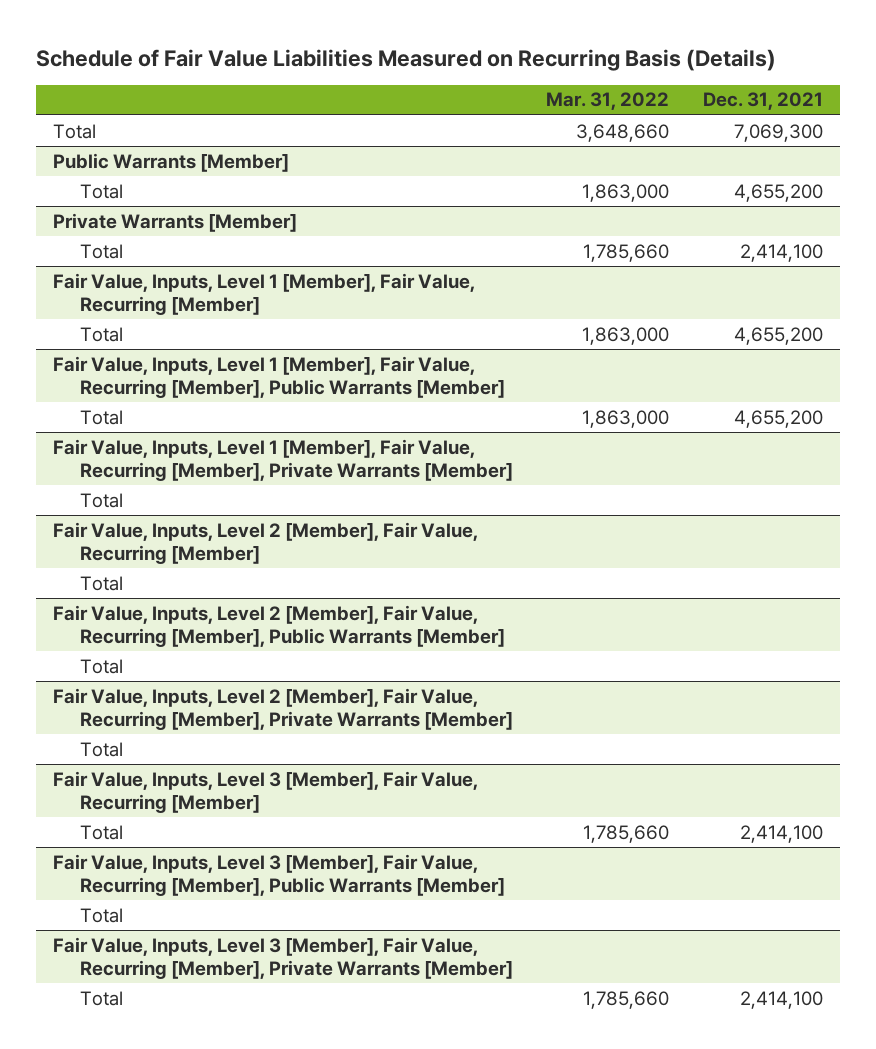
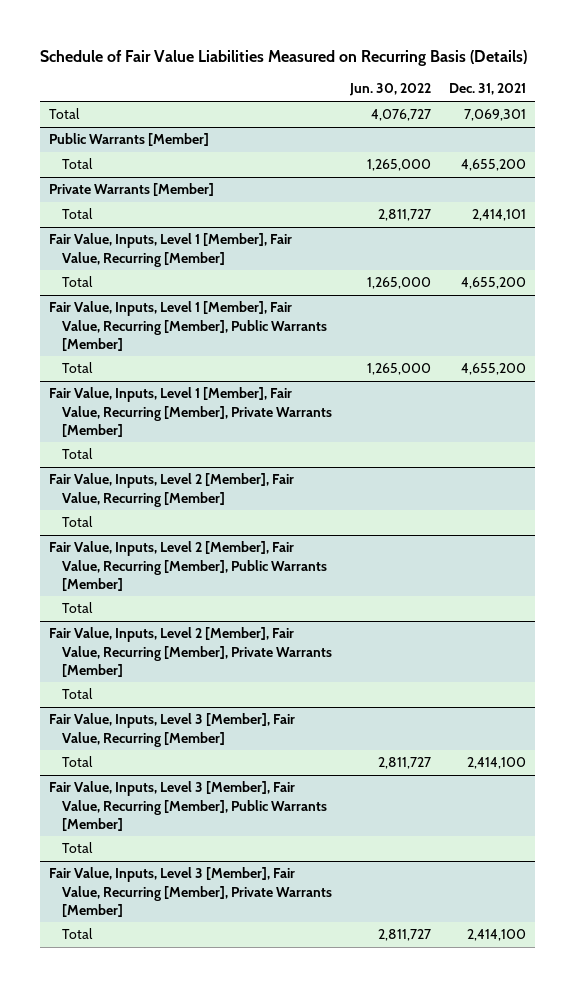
- | Mar. 31, 2022 | Dec. 31, 2021
+ | Jun. 30, 2022 | Dec. 31, 2021
- Total | 3,648,660 | 7,069,300
+ Total | 4,076,727 | 7,069,301
@ Private Warrants [Member]
- Total | 1,785,660 | 2,414,100
+ Total | 2,811,727 | 2,414,101

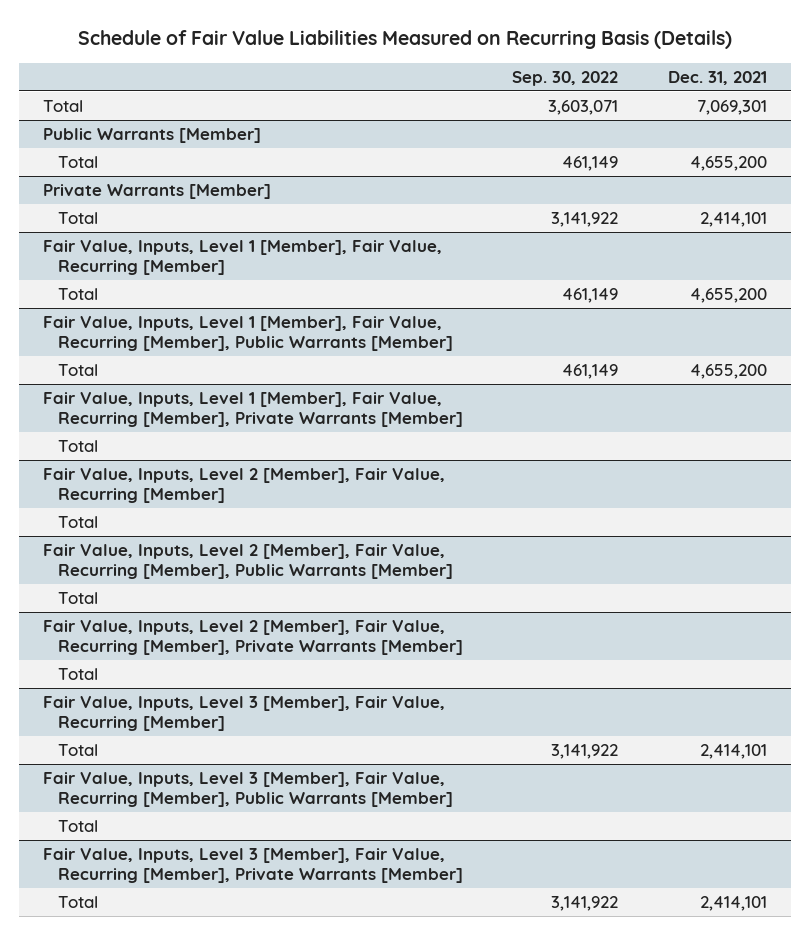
- | Jun. 30, 2022 | Dec. 31, 2021
+ | Sep. 30, 2022 | Dec. 31, 2021
@ Fair Value, Inputs, Level 3 [Member], Fair Value, Recurring [Member]
- Total | 2,811,727 | 2,414,100
+ Total | 3,141,922 | 2,414,101
@ Fair Value, Inputs, Level 3 [Member], Fair Value, Recurring [Member], Private Warrants [Member]
- Total | 2,811,727 | 2,414,100
+ Total | 3,141,922 | 2,414,101

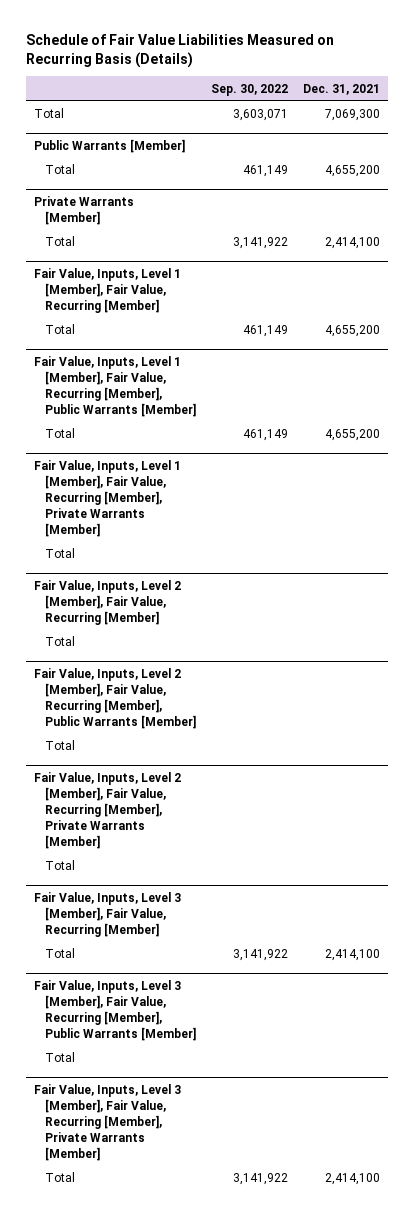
- Total | 3,603,071 | 7,069,301
+ Total | 3,603,071 | 7,069,300
@ Private Warrants [Member]
- Total | 3,141,922 | 2,414,101
+ Total | 3,141,922 | 2,414,100
@ Fair Value, Inputs, Level 3 [Member], Fair Value, Recurring [Member]
- Total | 3,141,922 | 2,414,101
+ Total | 3,141,922 | 2,414,100
@ Fair Value, Inputs, Level 3 [Member], Fair Value, Recurring [Member], Private Warrants [Member]
- Total | 3,141,922 | 2,414,101
+ Total | 3,141,922 | 2,414,100

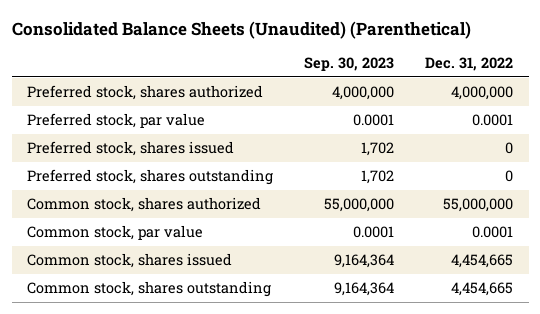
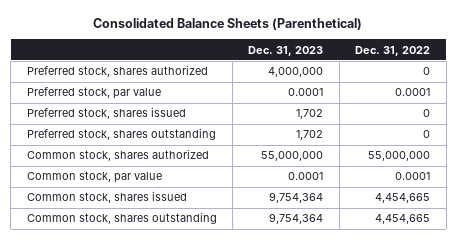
- Consolidated Balance Sheets (Unaudited) (Parenthetical)
+ Consolidated Balance Sheets (Parenthetical)
- | Sep. 30, 2023 | Dec. 31, 2022
+ | Dec. 31, 2023 | Dec. 31, 2022
- Preferred stock, shares authorized | 4,000,000 | 4,000,000
+ Preferred stock, shares authorized | 4,000,000 | 0

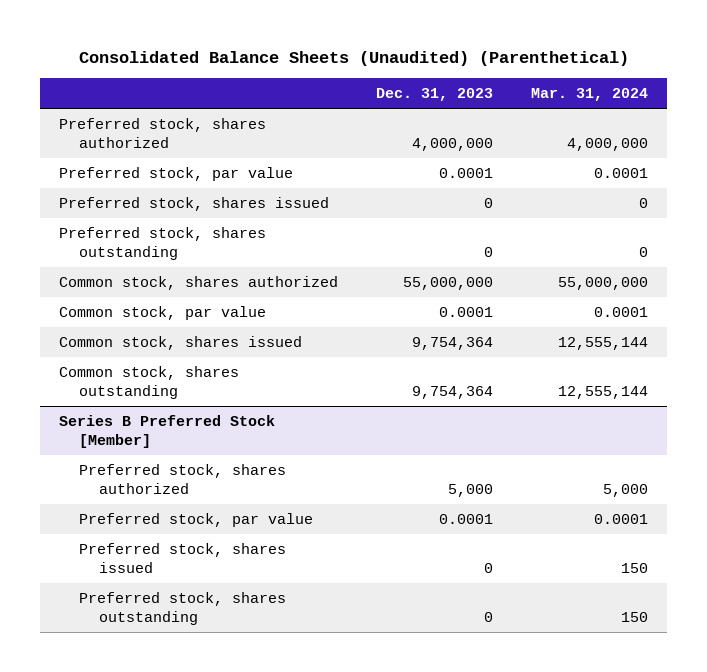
- Consolidated Balance Sheets (Parenthetical)
+ Consolidated Balance Sheets (Unaudited) (Parenthetical)
- | Dec. 31, 2023 | Dec. 31, 2022
+ | Dec. 31, 2023 | Mar. 31, 2024
- Preferred stock, shares issued | 1,702 | 0
- Preferred stock, shares outstanding | 1,702 | 0
+ Preferred stock, shares issued | 0 | 0
+ Preferred stock, shares outstanding | 0 | 0
+ Series B Preferred Stock [Member]
+ Preferred stock, shares authorized | 5,000 | 5,000
+ Preferred stock, par value | 0.0001 | 0.0001
+ Preferred stock, shares issued | 0 | 150
+ Preferred stock, shares outstanding | 0 | 150

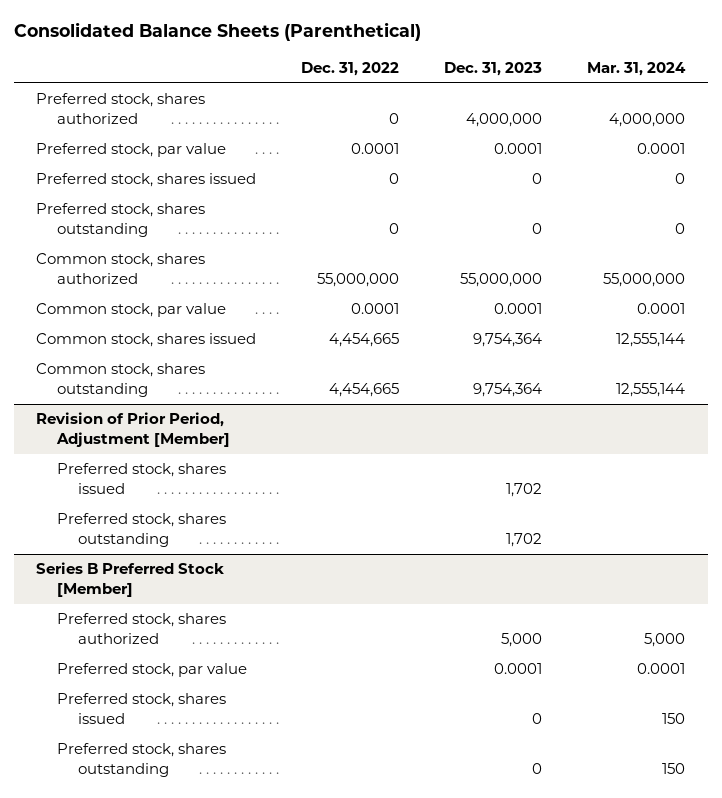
- Consolidated Balance Sheets (Unaudited) (Parenthetical)
+ Consolidated Balance Sheets (Parenthetical)
- | Dec. 31, 2023 | Mar. 31, 2024
+ | Dec. 31, 2022 | Dec. 31, 2023 | Mar. 31, 2024
+ Revision of Prior Period, Adjustment [Member]
+ Preferred stock, shares issued | | 1,702 |
+ Preferred stock, shares outstanding | | 1,702 |

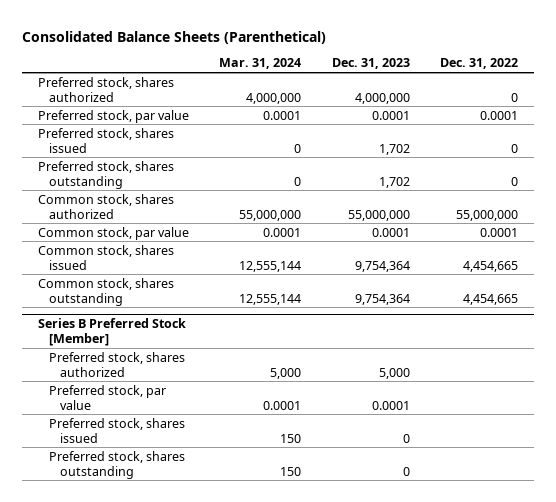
- | Dec. 31, 2022 | Dec. 31, 2023 | Mar. 31, 2024
+ | Mar. 31, 2024 | Dec. 31, 2023 | Dec. 31, 2022
- Preferred stock, shares issued | 0 | 0 | 0
- Preferred stock, shares outstanding | 0 | 0 | 0
+ Preferred stock, shares issued | 0 | 1,702 | 0
+ Preferred stock, shares outstanding | 0 | 1,702 | 0
- Revision of Prior Period, Adjustment [Member]
- Preferred stock, shares issued | | 1,702 |
- Preferred stock, shares outstanding | | 1,702 |

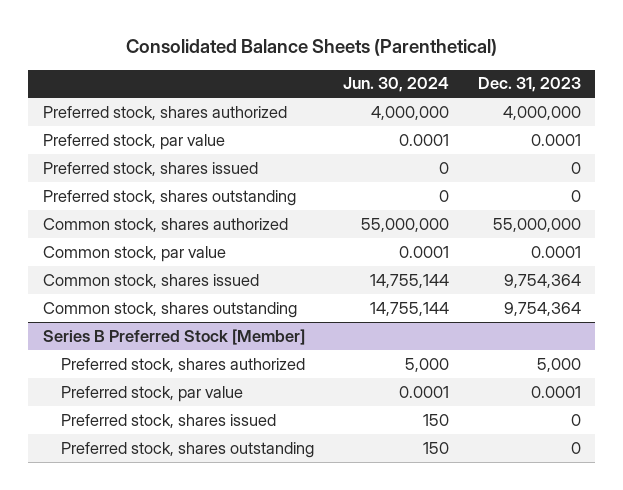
- | Mar. 31, 2024 | Dec. 31, 2023 | Dec. 31, 2022
+ | Jun. 30, 2024 | Dec. 31, 2023
- Preferred stock, shares issued | 0 | 1,702 | 0
- Preferred stock, shares outstanding | 0 | 1,702 | 0
+ Preferred stock, shares issued | 0 | 0
+ Preferred stock, shares outstanding | 0 | 0

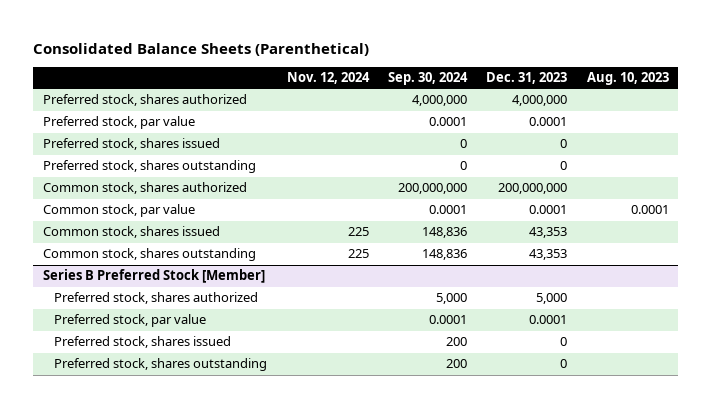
- | Jun. 30, 2024 | Dec. 31, 2023
+ | Nov. 12, 2024 | Sep. 30, 2024 | Dec. 31, 2023 | Aug. 10, 2023
- Common stock, shares authorized | 55,000,000 | 55,000,000
+ Common stock, shares authorized | | 200,000,000 | 200,000,000 |
- Common stock, shares issued | 14,755,144 | 9,754,364
- Common stock, shares outstanding | 14,755,144 | 9,754,364
+ Common stock, shares issued | 225 | 148,836 | 43,353 |
+ Common stock, shares outstanding | 225 | 148,836 | 43,353 |

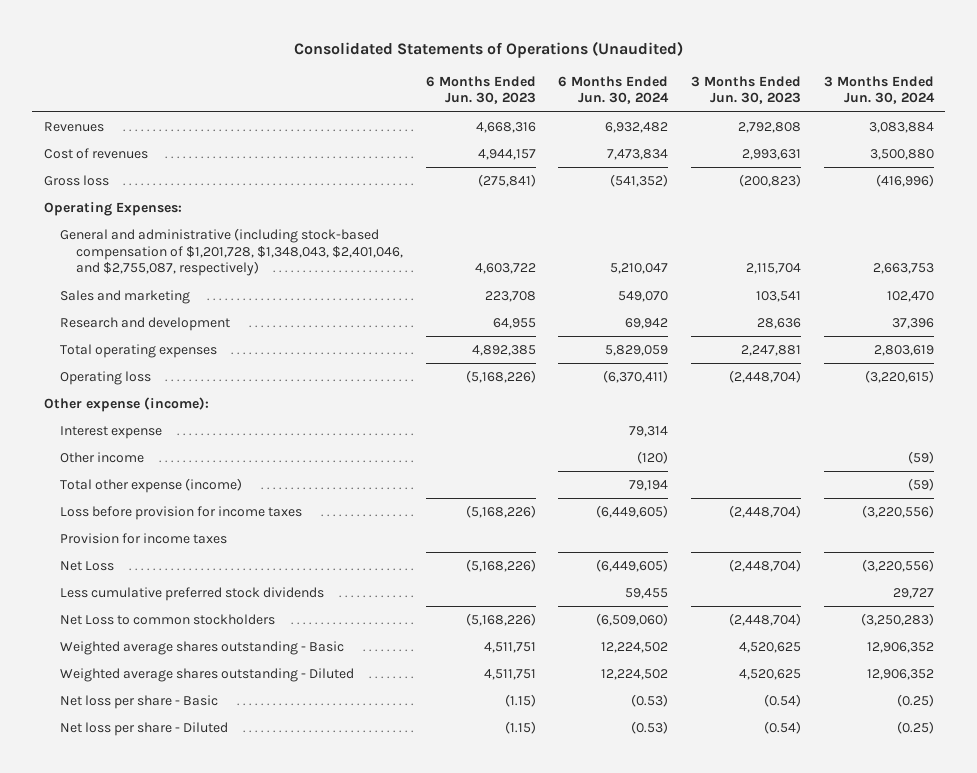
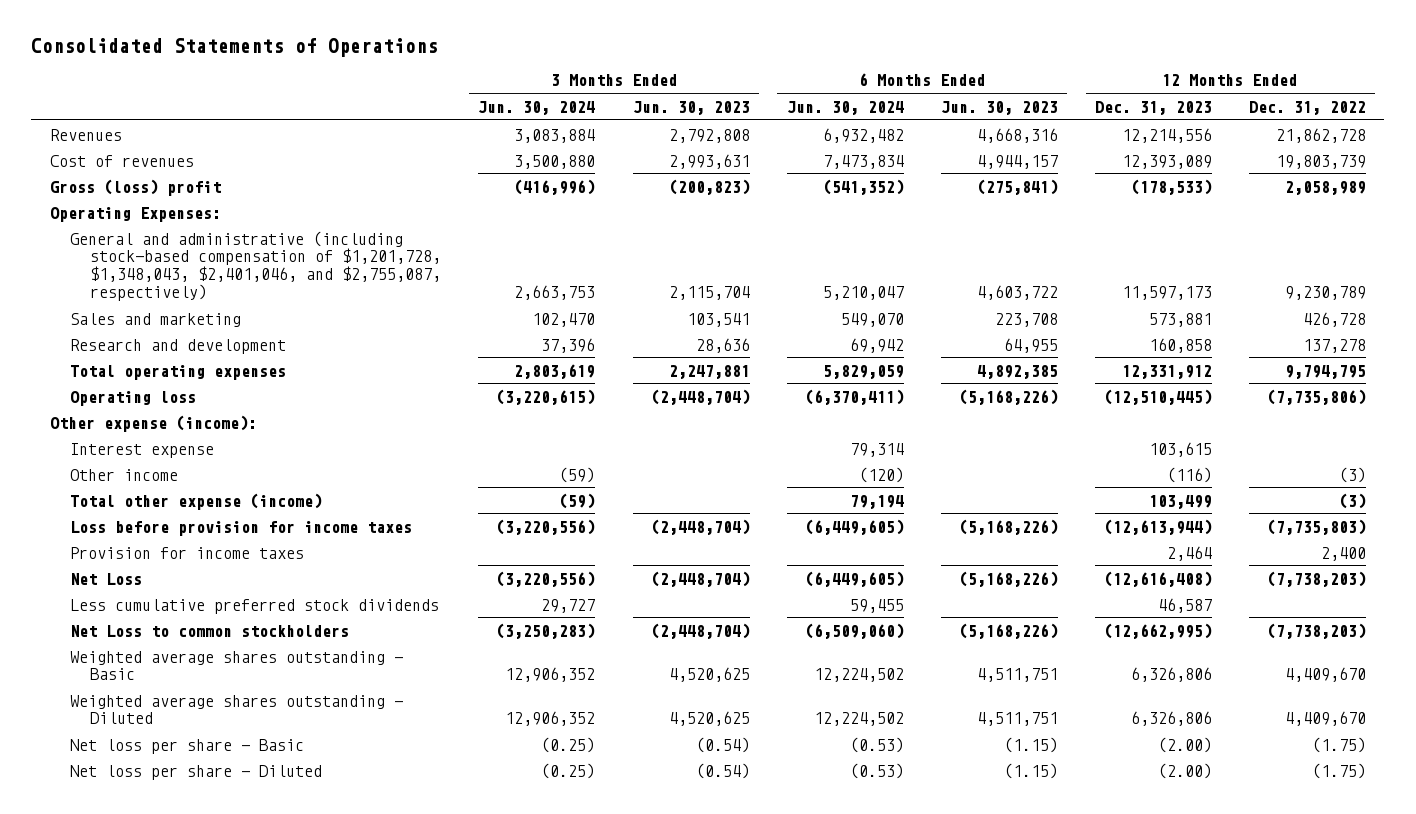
- Consolidated Statements of Operations (Unaudited)
+ Consolidated Statements of Operations
- | 6 Months Ended Jun. 30, 2023 | 6 Months Ended Jun. 30, 2024 | 3 Months Ended Jun. 30, 2023 | 3 Months Ended Jun. 30, 2024
+ | 3 Months Ended Jun. 30, 2024 | 3 Months Ended Jun. 30, 2023 | 6 Months Ended Jun. 30, 2024 | 6 Months Ended Jun. 30, 2023 | 12 Months Ended Dec. 31, 2023 | 12 Months Ended Dec. 31, 2022
- Gross loss | (275,841) | (541,352) | (200,823) | (416,996)
+ Gross (loss) profit | (416,996) | (200,823) | (541,352) | (275,841) | (178,533) | 2,058,989

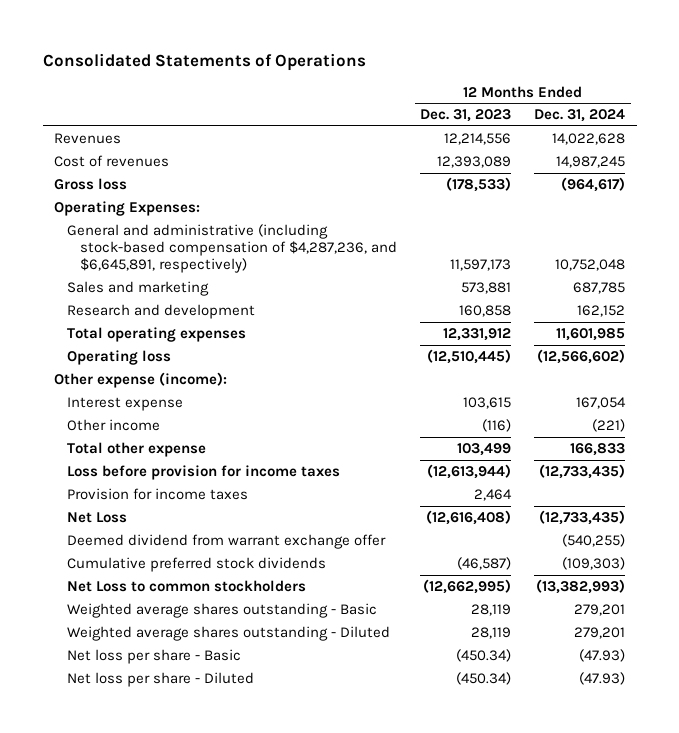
- | 3 Months Ended Jun. 30, 2024 | 3 Months Ended Jun. 30, 2023 | 6 Months Ended Jun. 30, 2024 | 6 Months Ended Jun. 30, 2023 | 12 Months Ended Dec. 31, 2023 | 12 Months Ended Dec. 31, 2022
+ | 12 Months Ended Dec. 31, 2023 | 12 Months Ended Dec. 31, 2024
- Gross (loss) profit | (416,996) | (200,823) | (541,352) | (275,841) | (178,533) | 2,058,989
+ Gross loss | (178,533) | (964,617)
- General and administrative (including stock-based compensation of $1,201,728, $1,348,043, $2,401,046, and $2,755,087, respectively) | 2,663,753 | 2,115,704 | 5,210,047 | 4,603,722 | 11,597,173 | 9,230,789
+ General and administrative (including stock-based compensation of $4,287,236, and $6,645,891, respectively) | 11,597,173 | 10,752,048
- Total other expense (income) | (59) | | 79,194 | | 103,499 | (3)
+ Total other expense | 103,499 | 166,833
- Less cumulative preferred stock dividends | 29,727 | | 59,455 | | 46,587 |
+ Deemed dividend from warrant exchange offer | | (540,255)
+ Cumulative preferred stock dividends | (46,587) | (109,303)
- Weighted average shares outstanding - Basic | 12,906,352 | 4,520,625 | 12,224,502 | 4,511,751 | 6,326,806 | 4,409,670
- Weighted average shares outstanding - Diluted | 12,906,352 | 4,520,625 | 12,224,502 | 4,511,751 | 6,326,806 | 4,409,670
- Net loss per share - Basic | (0.25) | (0.54) | (0.53) | (1.15) | (2.00) | (1.75)
- Net loss per share - Diluted | (0.25) | (0.54) | (0.53) | (1.15) | (2.00) | (1.75)
+ Weighted average shares outstanding - Basic | 28,119 | 279,201
+ Weighted average shares outstanding - Diluted | 28,119 | 279,201
+ Net loss per share - Basic | (450.34) | (47.93)
+ Net loss per share - Diluted | (450.34) | (47.93)

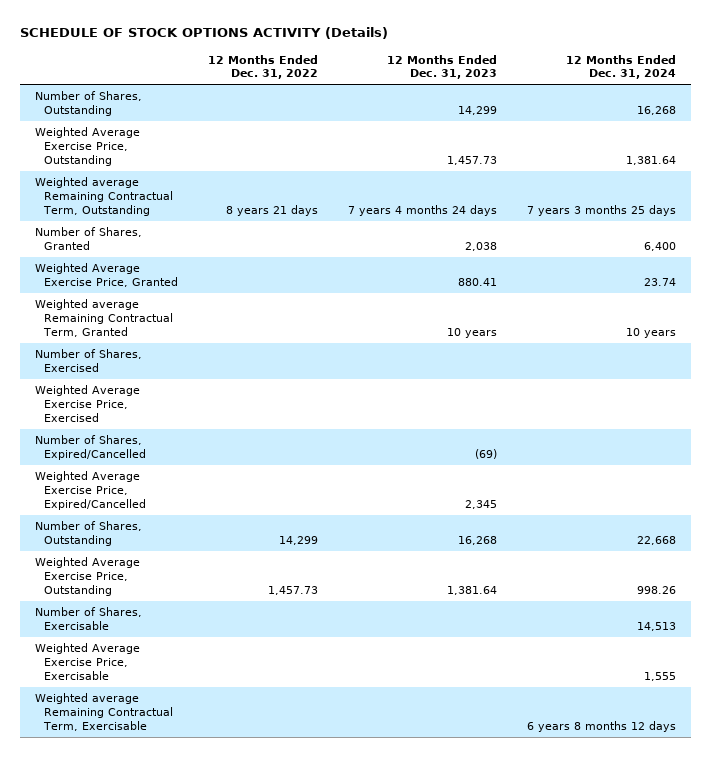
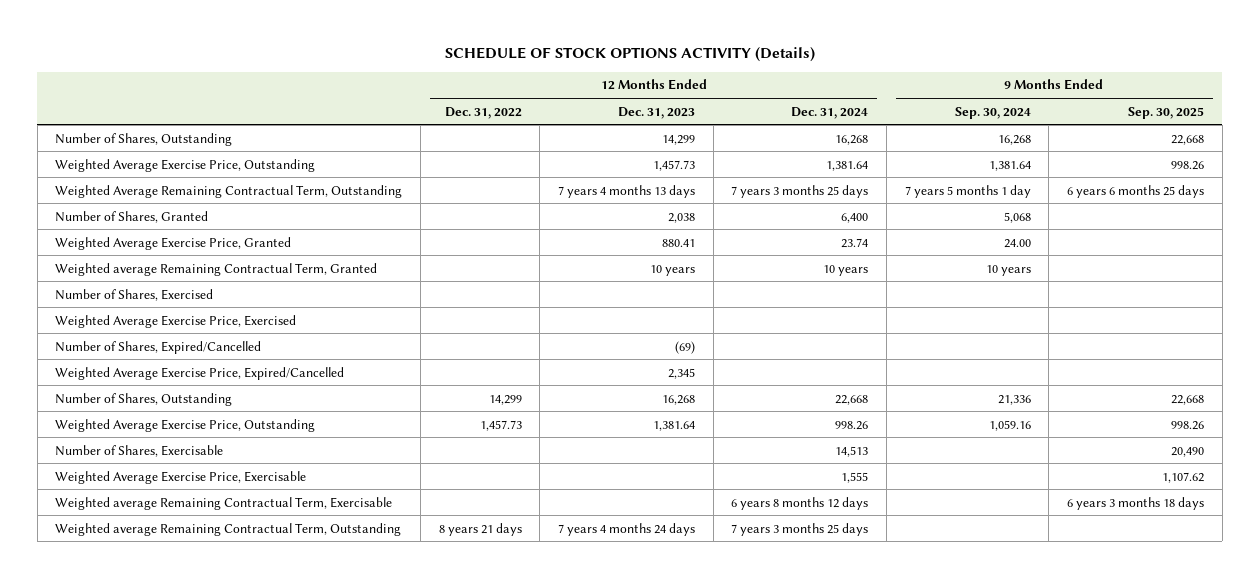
- | 12 Months Ended Dec. 31, 2022 | 12 Months Ended Dec. 31, 2023 | 12 Months Ended Dec. 31, 2024
+ | 12 Months Ended Dec. 31, 2022 | 12 Months Ended Dec. 31, 2023 | 12 Months Ended Dec. 31, 2024 | 9 Months Ended Sep. 30, 2024 | 9 Months Ended Sep. 30, 2025
+ Weighted Average Remaining Contractual Term, Outstanding | | 7 years 4 months 13 days | 7 years 3 months 25 days | 7 years 5 months 1 day | 6 years 6 months 25 days
moved down: Weighted average Remaining Contractual Term, Outstanding | 8 years 21 days | 7 years 4 months 24 days | 7 years 3 months 25 days | |

